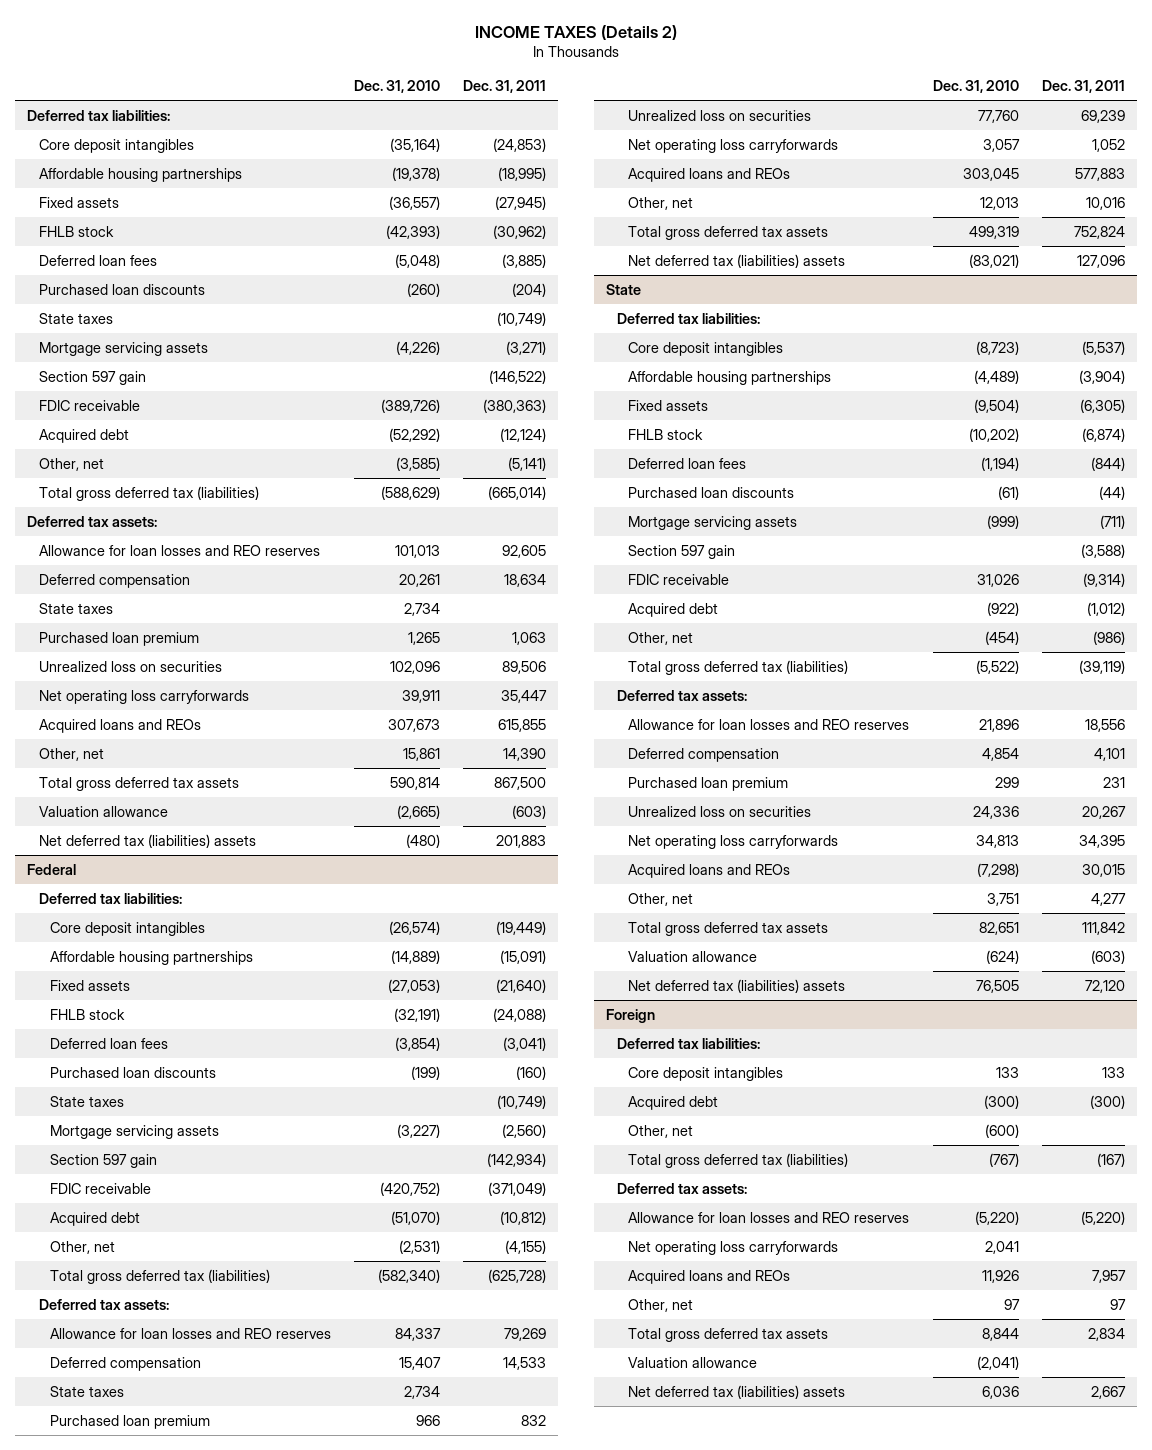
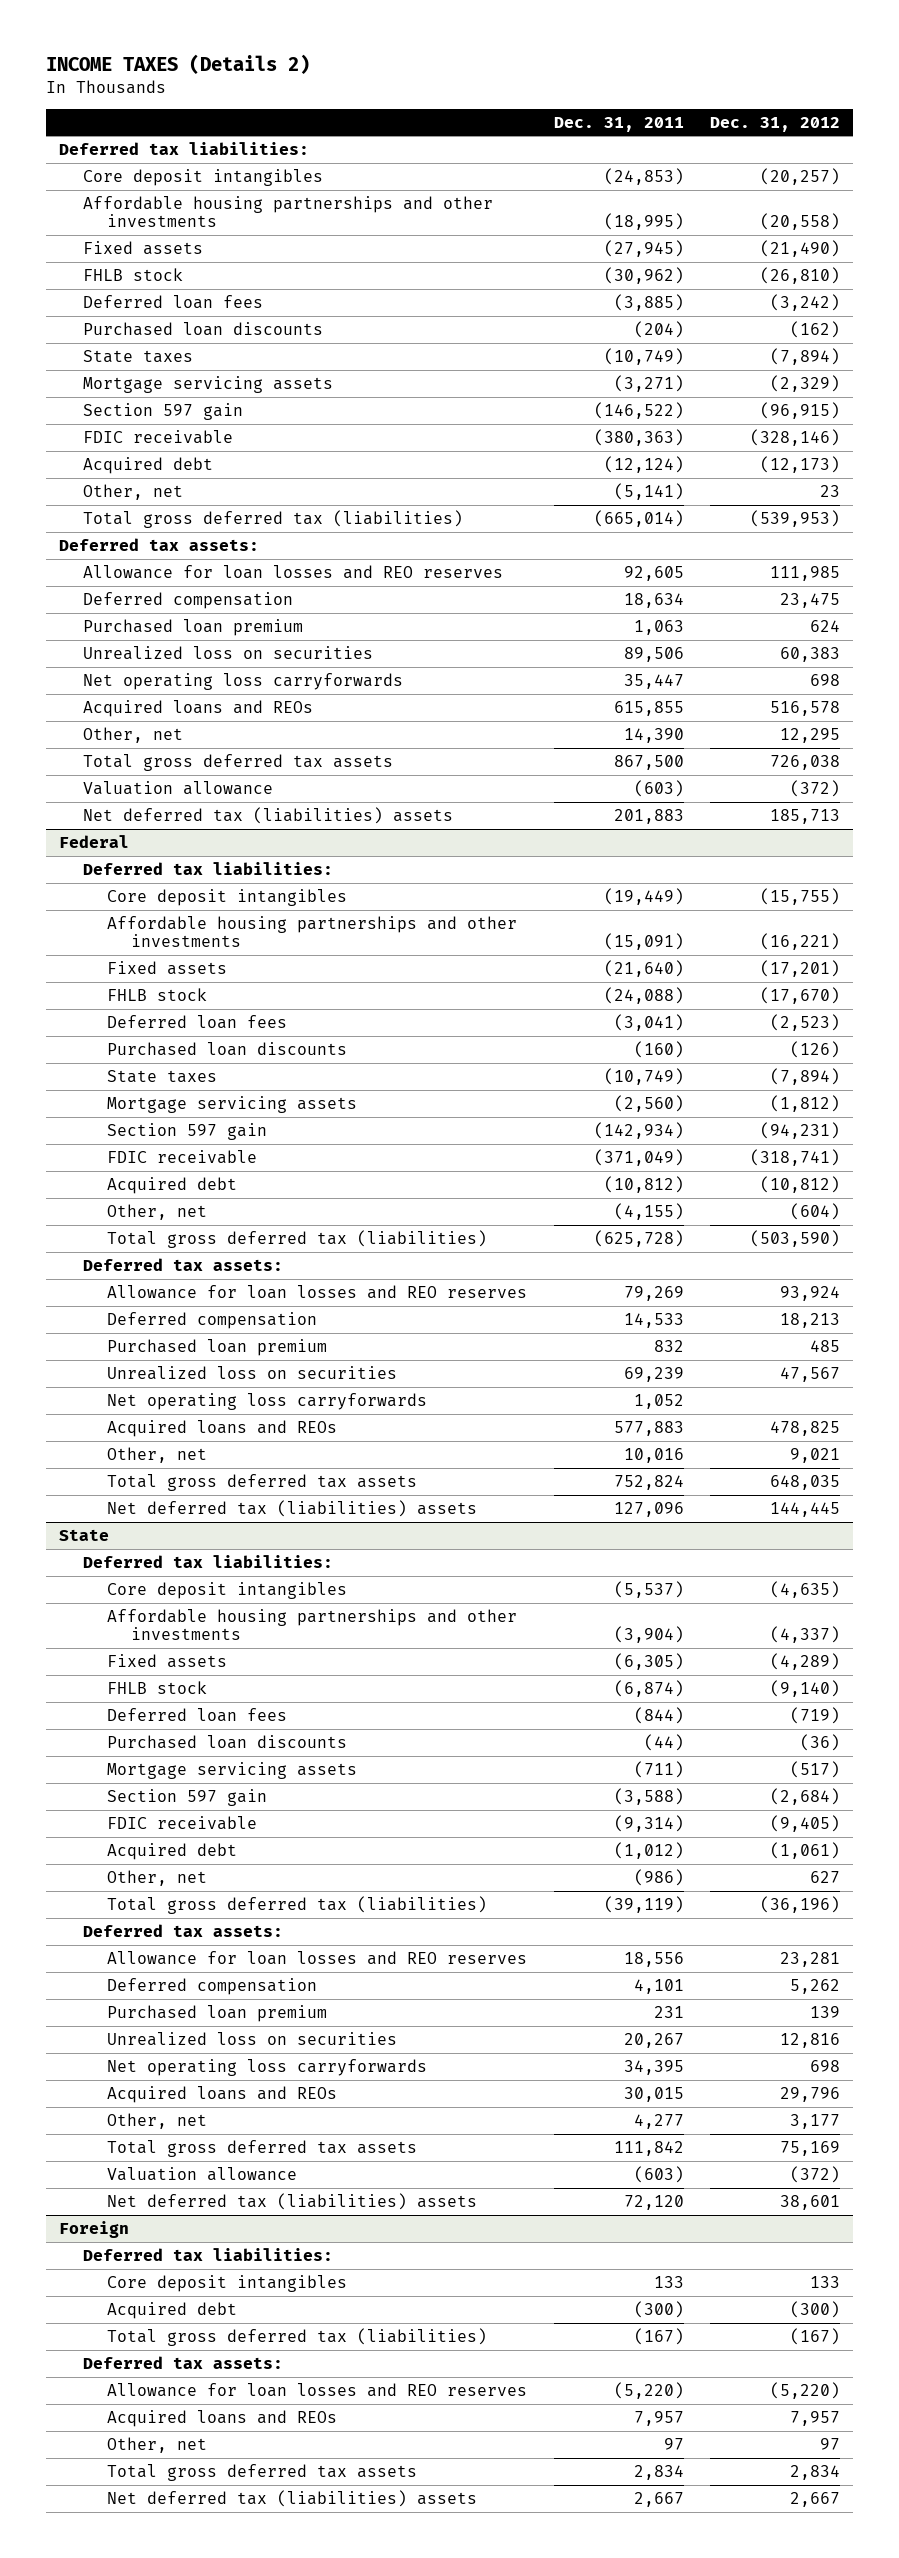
- | Dec. 31, 2010 | Dec. 31, 2011
+ | Dec. 31, 2011 | Dec. 31, 2012
- Affordable housing partnerships | (19,378) | (18,995)
+ Affordable housing partnerships and other investments | (18,995) | (20,558)
- State taxes | 2,734 |
@ Federal
- Affordable housing partnerships | (14,889) | (15,091)
+ Affordable housing partnerships and other investments | (15,091) | (16,221)
- State taxes | 2,734 |
@ State
- Affordable housing partnerships | (4,489) | (3,904)
+ Affordable housing partnerships and other investments | (3,904) | (4,337)
@ Foreign
- Other, net | (600) |
- Net operating loss carryforwards | 2,041 |
- Valuation allowance | (2,041) |

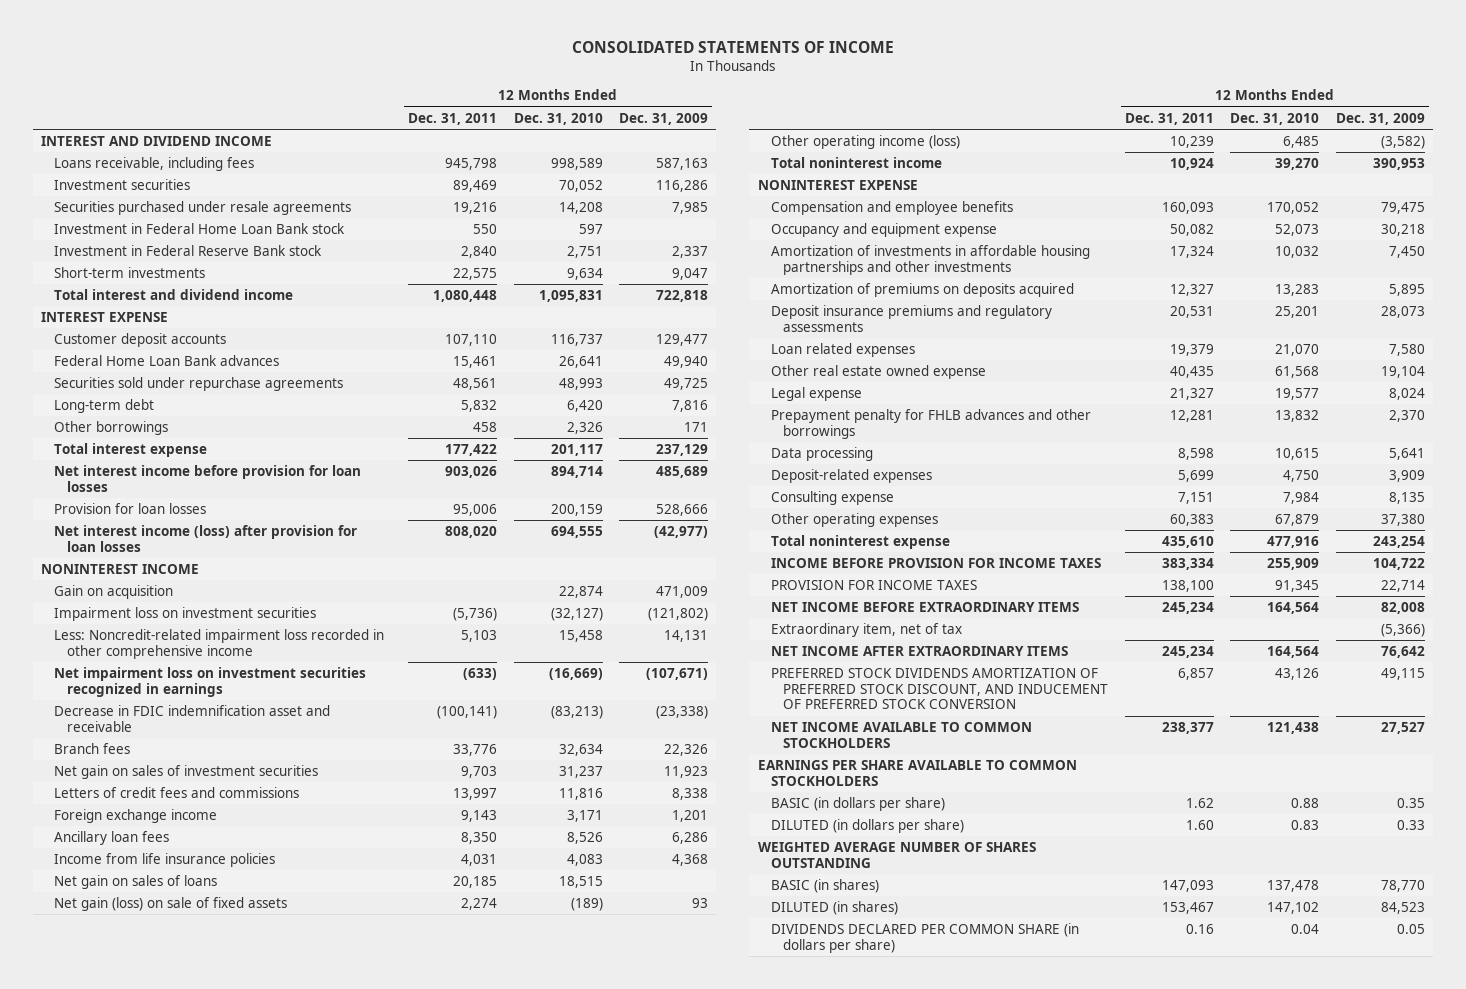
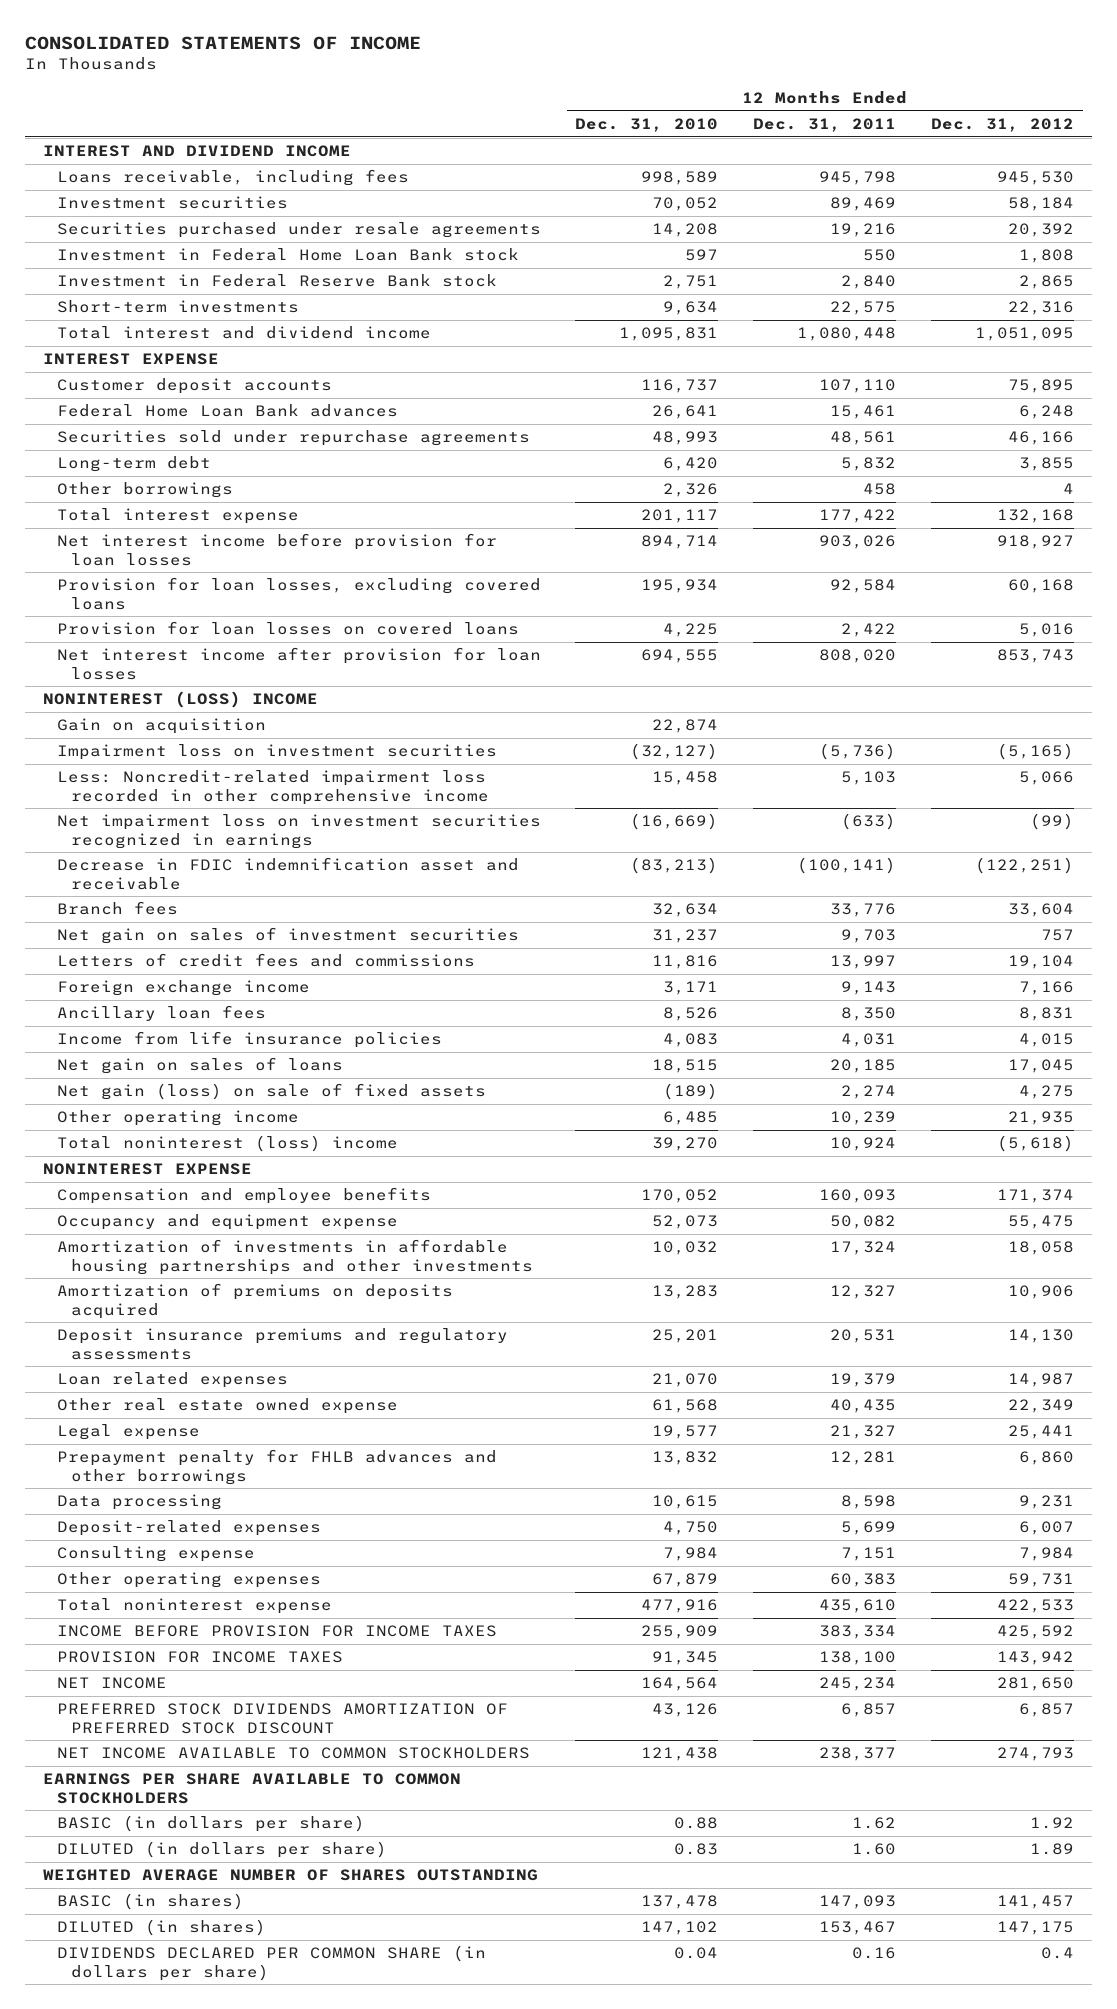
- | 12 Months Ended Dec. 31, 2011 | 12 Months Ended Dec. 31, 2010 | 12 Months Ended Dec. 31, 2009
+ | 12 Months Ended Dec. 31, 2010 | 12 Months Ended Dec. 31, 2011 | 12 Months Ended Dec. 31, 2012
- Provision for loan losses | 95,006 | 200,159 | 528,666
- Net interest income (loss) after provision for loan losses | 808,020 | 694,555 | (42,977)
- NONINTEREST INCOME
+ Provision for loan losses, excluding covered loans | 195,934 | 92,584 | 60,168
+ Provision for loan losses on covered loans | 4,225 | 2,422 | 5,016
+ Net interest income after provision for loan losses | 694,555 | 808,020 | 853,743
+ NONINTEREST (LOSS) INCOME
- Other operating income (loss) | 10,239 | 6,485 | (3,582)
- Total noninterest income | 10,924 | 39,270 | 390,953
+ Other operating income | 6,485 | 10,239 | 21,935
+ Total noninterest (loss) income | 39,270 | 10,924 | (5,618)
- NET INCOME BEFORE EXTRAORDINARY ITEMS | 245,234 | 164,564 | 82,008
- Extraordinary item, net of tax | | | (5,366)
- NET INCOME AFTER EXTRAORDINARY ITEMS | 245,234 | 164,564 | 76,642
- PREFERRED STOCK DIVIDENDS AMORTIZATION OF PREFERRED STOCK DISCOUNT, AND INDUCEMENT OF PREFERRED STOCK CONVERSION | 6,857 | 43,126 | 49,115
+ NET INCOME | 164,564 | 245,234 | 281,650
+ PREFERRED STOCK DIVIDENDS AMORTIZATION OF PREFERRED STOCK DISCOUNT | 43,126 | 6,857 | 6,857

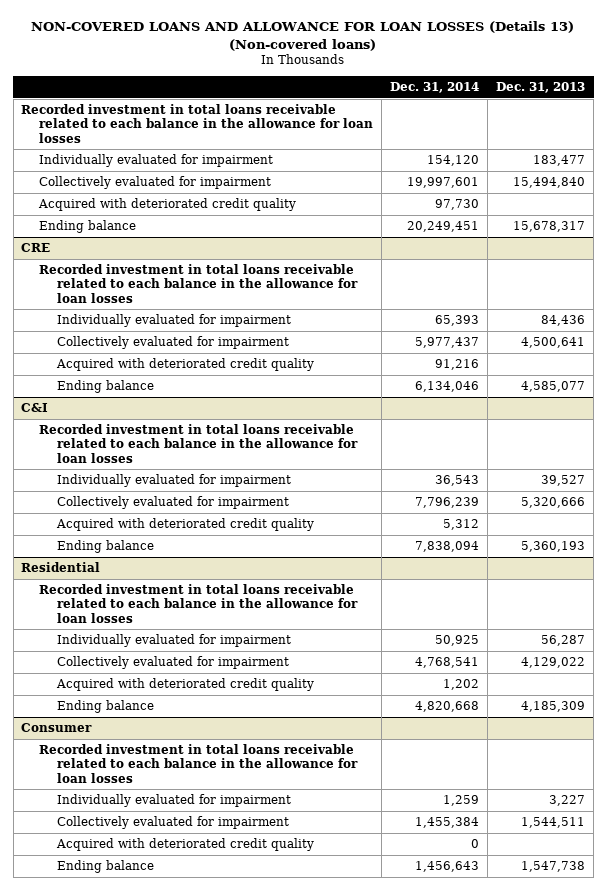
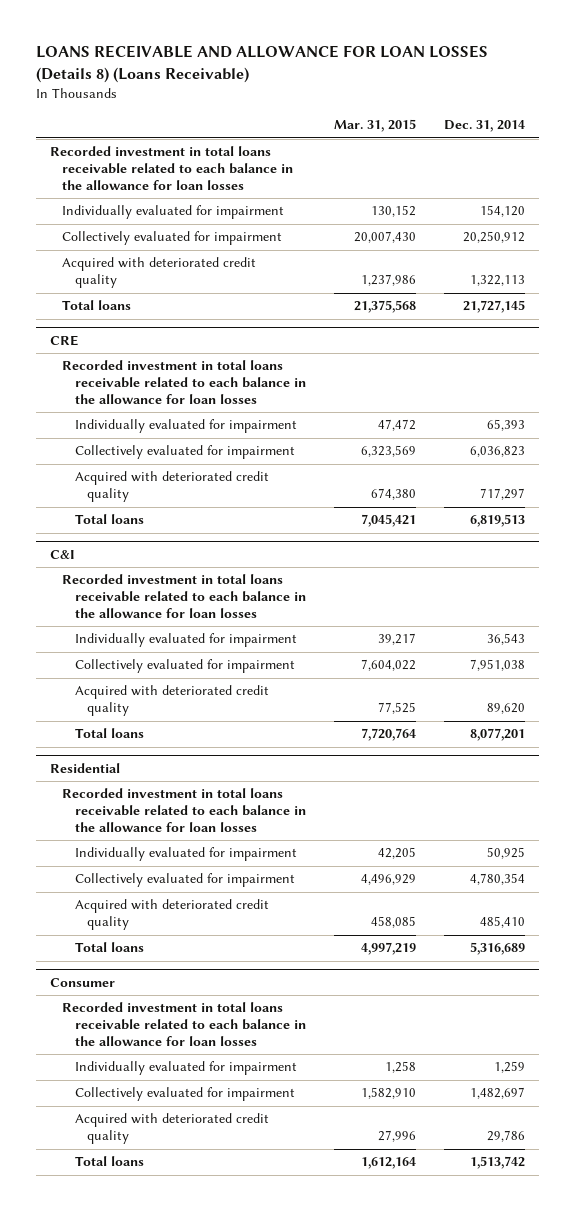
- NON-COVERED LOANS AND ALLOWANCE FOR LOAN LOSSES (Details 13) (Non-covered loans)
+ LOANS RECEIVABLE AND ALLOWANCE FOR LOAN LOSSES (Details 8) (Loans Receivable)
- | Dec. 31, 2014 | Dec. 31, 2013
+ | Mar. 31, 2015 | Dec. 31, 2014
- Collectively evaluated for impairment | 19,997,601 | 15,494,840
- Acquired with deteriorated credit quality | 97,730 |
- Ending balance | 20,249,451 | 15,678,317
+ Collectively evaluated for impairment | 20,007,430 | 20,250,912
+ Acquired with deteriorated credit quality | 1,237,986 | 1,322,113
+ Total loans | 21,375,568 | 21,727,145
@ CRE
- Collectively evaluated for impairment | 5,977,437 | 4,500,641
- Acquired with deteriorated credit quality | 91,216 |
- Ending balance | 6,134,046 | 4,585,077
+ Collectively evaluated for impairment | 6,323,569 | 6,036,823
+ Acquired with deteriorated credit quality | 674,380 | 717,297
+ Total loans | 7,045,421 | 6,819,513
@ C&I
- Collectively evaluated for impairment | 7,796,239 | 5,320,666
- Acquired with deteriorated credit quality | 5,312 |
- Ending balance | 7,838,094 | 5,360,193
+ Collectively evaluated for impairment | 7,604,022 | 7,951,038
+ Acquired with deteriorated credit quality | 77,525 | 89,620
+ Total loans | 7,720,764 | 8,077,201
@ Residential
- Collectively evaluated for impairment | 4,768,541 | 4,129,022
- Acquired with deteriorated credit quality | 1,202 |
- Ending balance | 4,820,668 | 4,185,309
+ Collectively evaluated for impairment | 4,496,929 | 4,780,354
+ Acquired with deteriorated credit quality | 458,085 | 485,410
+ Total loans | 4,997,219 | 5,316,689
@ Consumer
- Collectively evaluated for impairment | 1,455,384 | 1,544,511
- Acquired with deteriorated credit quality | 0 |
- Ending balance | 1,456,643 | 1,547,738
+ Collectively evaluated for impairment | 1,582,910 | 1,482,697
+ Acquired with deteriorated credit quality | 27,996 | 29,786
+ Total loans | 1,612,164 | 1,513,742

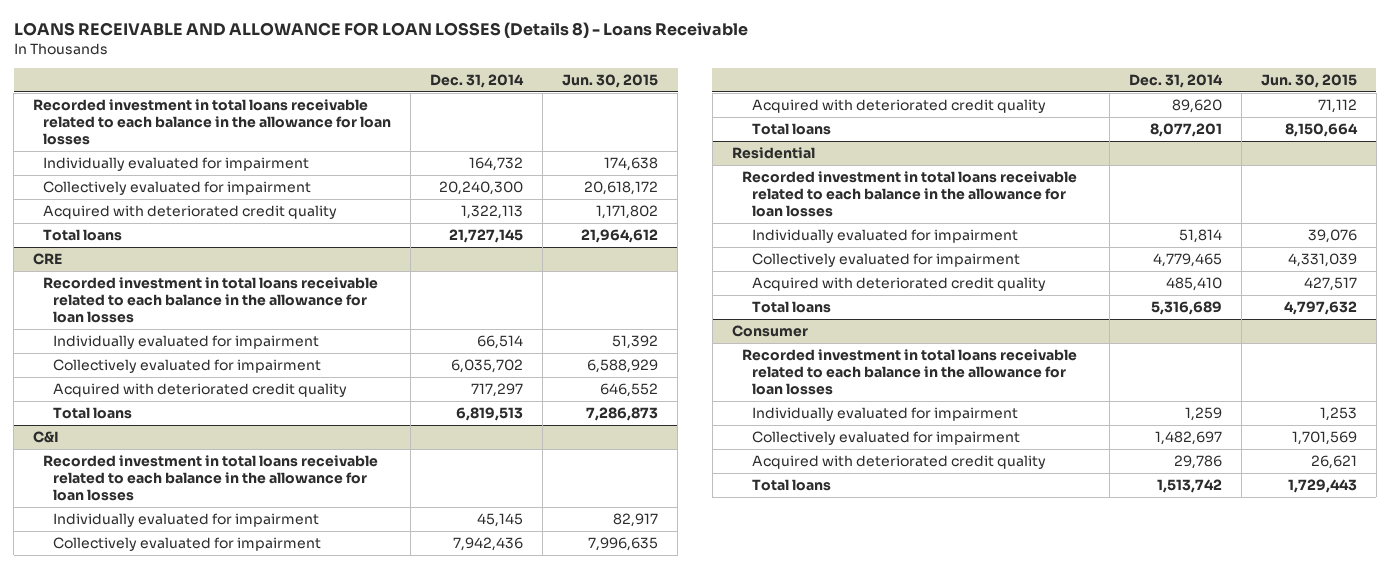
- LOANS RECEIVABLE AND ALLOWANCE FOR LOAN LOSSES (Details 8) (Loans Receivable)
+ LOANS RECEIVABLE AND ALLOWANCE FOR LOAN LOSSES (Details 8) - Loans Receivable
- | Mar. 31, 2015 | Dec. 31, 2014
+ | Dec. 31, 2014 | Jun. 30, 2015
- Individually evaluated for impairment | 130,152 | 154,120
- Collectively evaluated for impairment | 20,007,430 | 20,250,912
+ Individually evaluated for impairment | 164,732 | 174,638
+ Collectively evaluated for impairment | 20,240,300 | 20,618,172
@ CRE
- Individually evaluated for impairment | 47,472 | 65,393
- Collectively evaluated for impairment | 6,323,569 | 6,036,823
+ Individually evaluated for impairment | 66,514 | 51,392
+ Collectively evaluated for impairment | 6,035,702 | 6,588,929
@ C&I
- Individually evaluated for impairment | 39,217 | 36,543
- Collectively evaluated for impairment | 7,604,022 | 7,951,038
+ Individually evaluated for impairment | 45,145 | 82,917
+ Collectively evaluated for impairment | 7,942,436 | 7,996,635
@ Residential
- Individually evaluated for impairment | 42,205 | 50,925
- Collectively evaluated for impairment | 4,496,929 | 4,780,354
+ Individually evaluated for impairment | 51,814 | 39,076
+ Collectively evaluated for impairment | 4,779,465 | 4,331,039

